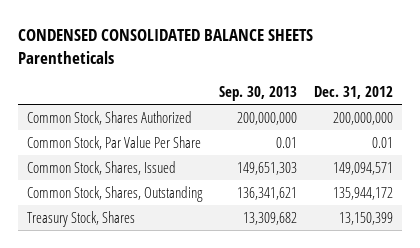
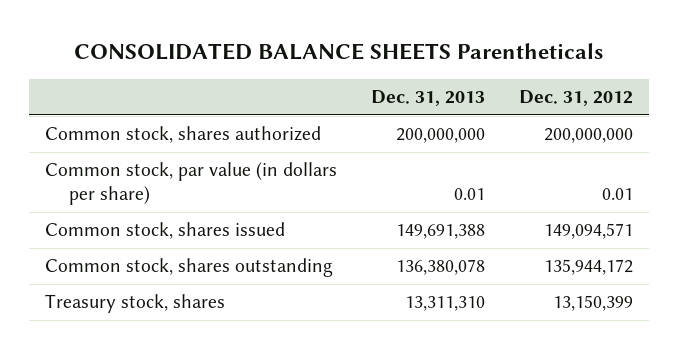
- CONDENSED CONSOLIDATED BALANCE SHEETS Parentheticals
+ CONSOLIDATED BALANCE SHEETS Parentheticals
- | Sep. 30, 2013 | Dec. 31, 2012
+ | Dec. 31, 2013 | Dec. 31, 2012
- Common Stock, Shares Authorized | 200,000,000 | 200,000,000
- Common Stock, Par Value Per Share | 0.01 | 0.01
- Common Stock, Shares, Issued | 149,651,303 | 149,094,571
- Common Stock, Shares, Outstanding | 136,341,621 | 135,944,172
- Treasury Stock, Shares | 13,309,682 | 13,150,399
+ Common stock, shares authorized | 200,000,000 | 200,000,000
+ Common stock, par value (in dollars per share) | 0.01 | 0.01
+ Common stock, shares issued | 149,691,388 | 149,094,571
+ Common stock, shares outstanding | 136,380,078 | 135,944,172
+ Treasury stock, shares | 13,311,310 | 13,150,399

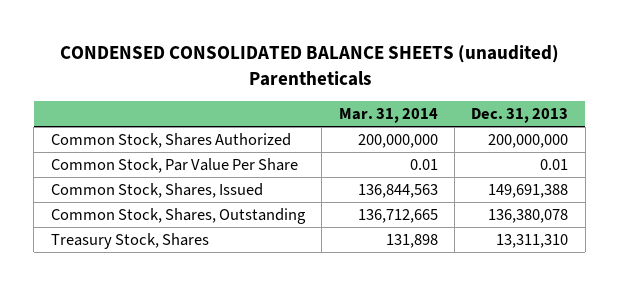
- CONSOLIDATED BALANCE SHEETS Parentheticals
+ CONDENSED CONSOLIDATED BALANCE SHEETS (unaudited) Parentheticals
- | Dec. 31, 2013 | Dec. 31, 2012
+ | Mar. 31, 2014 | Dec. 31, 2013
- Common stock, shares authorized | 200,000,000 | 200,000,000
- Common stock, par value (in dollars per share) | 0.01 | 0.01
- Common stock, shares issued | 149,691,388 | 149,094,571
- Common stock, shares outstanding | 136,380,078 | 135,944,172
- Treasury stock, shares | 13,311,310 | 13,150,399
+ Common Stock, Shares Authorized | 200,000,000 | 200,000,000
+ Common Stock, Par Value Per Share | 0.01 | 0.01
+ Common Stock, Shares, Issued | 136,844,563 | 149,691,388
+ Common Stock, Shares, Outstanding | 136,712,665 | 136,380,078
+ Treasury Stock, Shares | 131,898 | 13,311,310

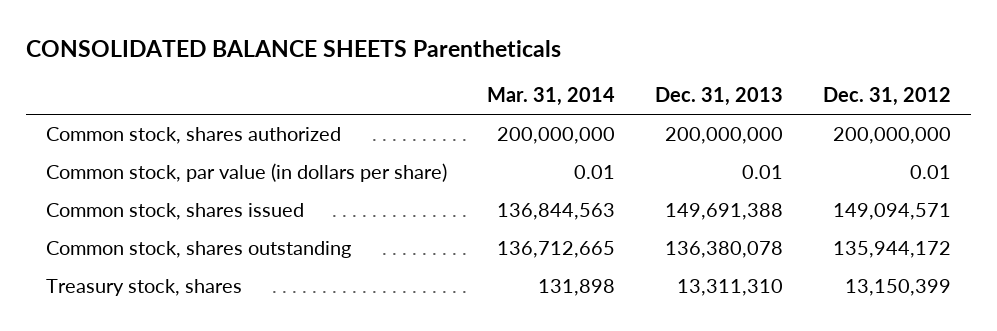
- CONDENSED CONSOLIDATED BALANCE SHEETS (unaudited) Parentheticals
+ CONSOLIDATED BALANCE SHEETS Parentheticals
- | Mar. 31, 2014 | Dec. 31, 2013
+ | Mar. 31, 2014 | Dec. 31, 2013 | Dec. 31, 2012
- Common Stock, Shares Authorized | 200,000,000 | 200,000,000
- Common Stock, Par Value Per Share | 0.01 | 0.01
- Common Stock, Shares, Issued | 136,844,563 | 149,691,388
- Common Stock, Shares, Outstanding | 136,712,665 | 136,380,078
- Treasury Stock, Shares | 131,898 | 13,311,310
+ Common stock, shares authorized | 200,000,000 | 200,000,000 | 200,000,000
+ Common stock, par value (in dollars per share) | 0.01 | 0.01 | 0.01
+ Common stock, shares issued | 136,844,563 | 149,691,388 | 149,094,571
+ Common stock, shares outstanding | 136,712,665 | 136,380,078 | 135,944,172
+ Treasury stock, shares | 131,898 | 13,311,310 | 13,150,399

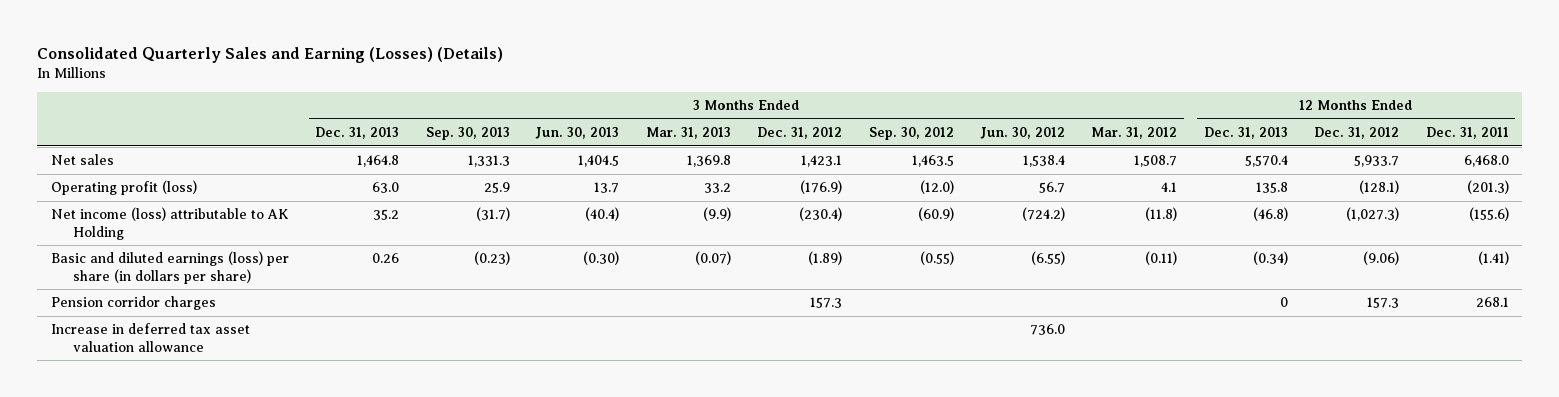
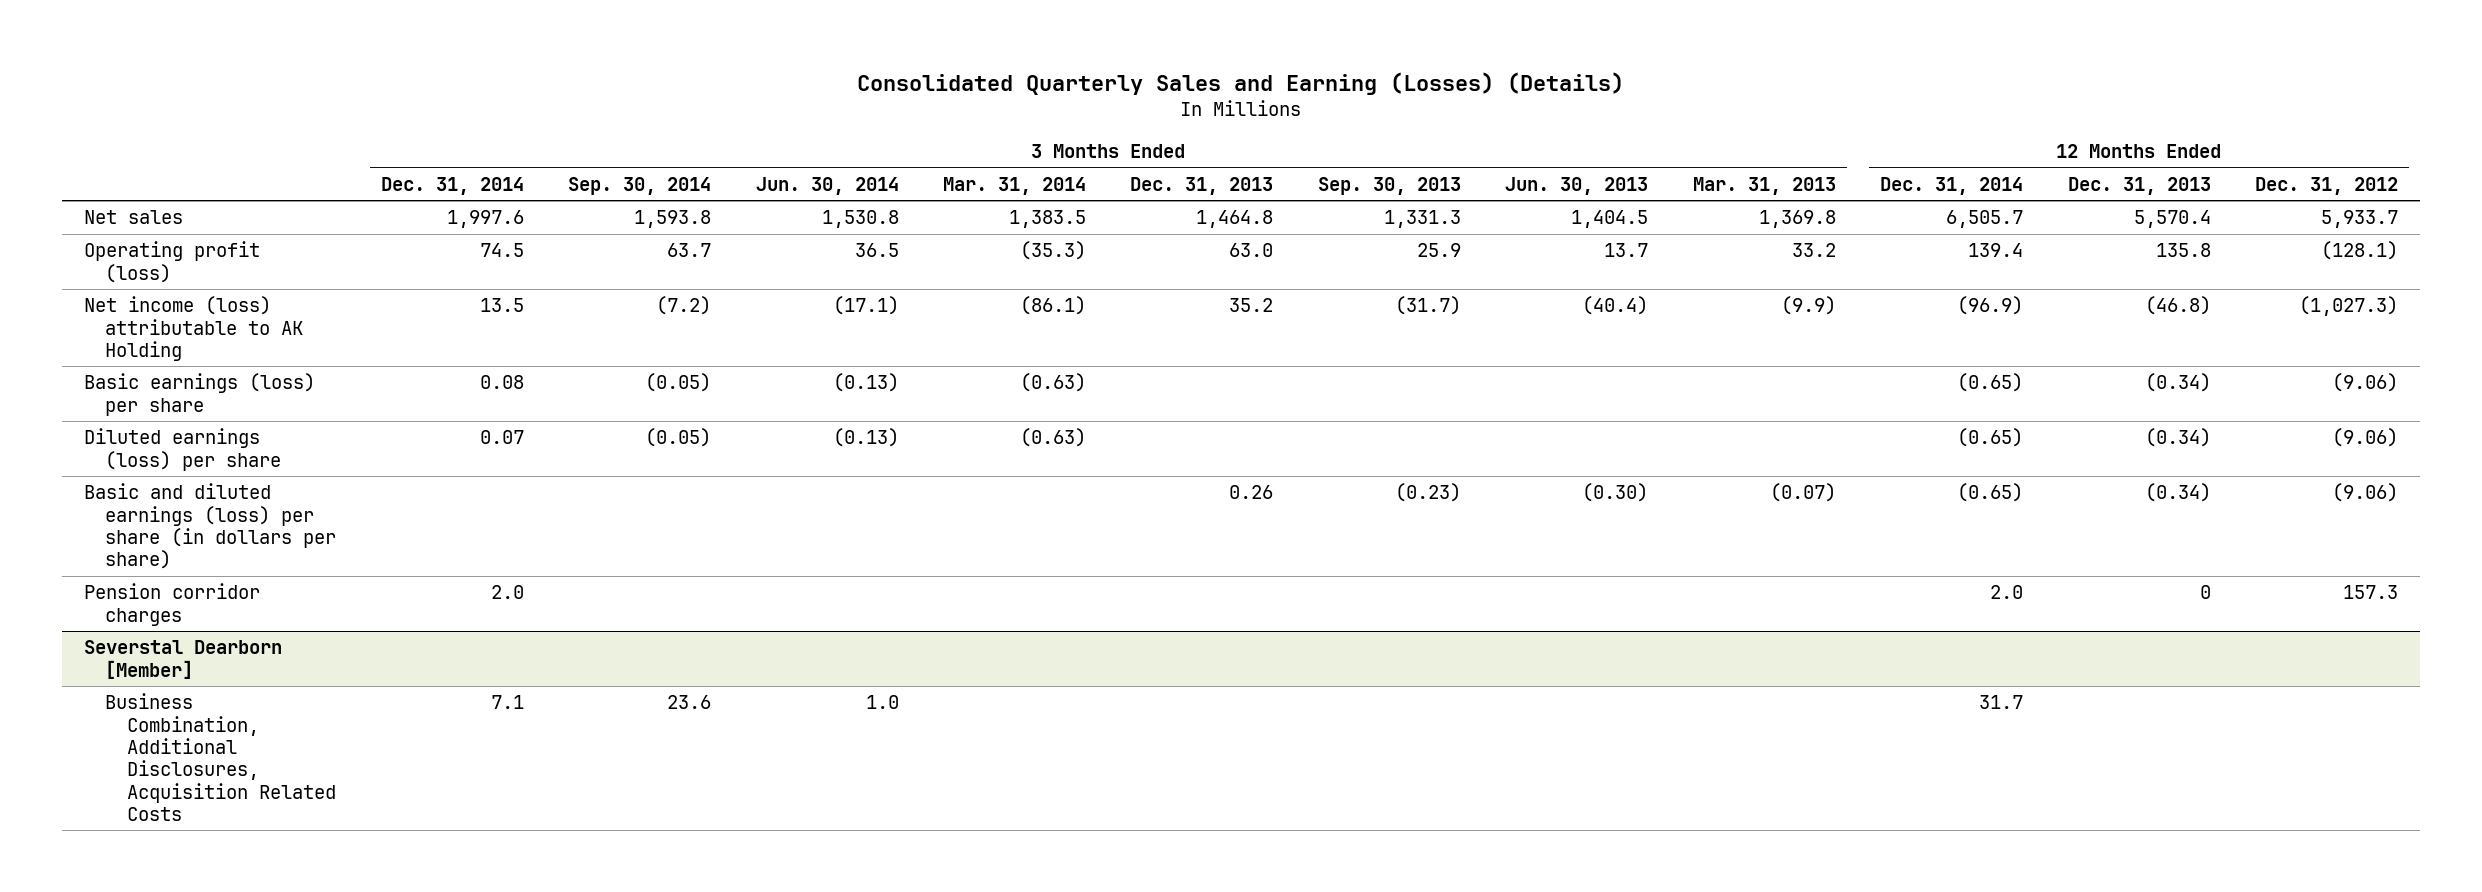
- | 3 Months Ended Dec. 31, 2013 | 3 Months Ended Sep. 30, 2013 | 3 Months Ended Jun. 30, 2013 | 3 Months Ended Mar. 31, 2013 | 3 Months Ended Dec. 31, 2012 | 3 Months Ended Sep. 30, 2012 | 3 Months Ended Jun. 30, 2012 | 3 Months Ended Mar. 31, 2012 | 12 Months Ended Dec. 31, 2013 | 12 Months Ended Dec. 31, 2012 | 12 Months Ended Dec. 31, 2011
+ | 3 Months Ended Dec. 31, 2014 | 3 Months Ended Sep. 30, 2014 | 3 Months Ended Jun. 30, 2014 | 3 Months Ended Mar. 31, 2014 | 3 Months Ended Dec. 31, 2013 | 3 Months Ended Sep. 30, 2013 | 3 Months Ended Jun. 30, 2013 | 3 Months Ended Mar. 31, 2013 | 12 Months Ended Dec. 31, 2014 | 12 Months Ended Dec. 31, 2013 | 12 Months Ended Dec. 31, 2012
+ Basic earnings (loss) per share | 0.08 | (0.05) | (0.13) | (0.63) | | | | | (0.65) | (0.34) | (9.06)
+ Diluted earnings (loss) per share | 0.07 | (0.05) | (0.13) | (0.63) | | | | | (0.65) | (0.34) | (9.06)
- Increase in deferred tax asset valuation allowance | | | | | | | 736.0 | | | |
+ Severstal Dearborn [Member]
+ Business Combination, Additional Disclosures, Acquisition Related Costs | 7.1 | 23.6 | 1.0 | | | | | | 31.7 | |

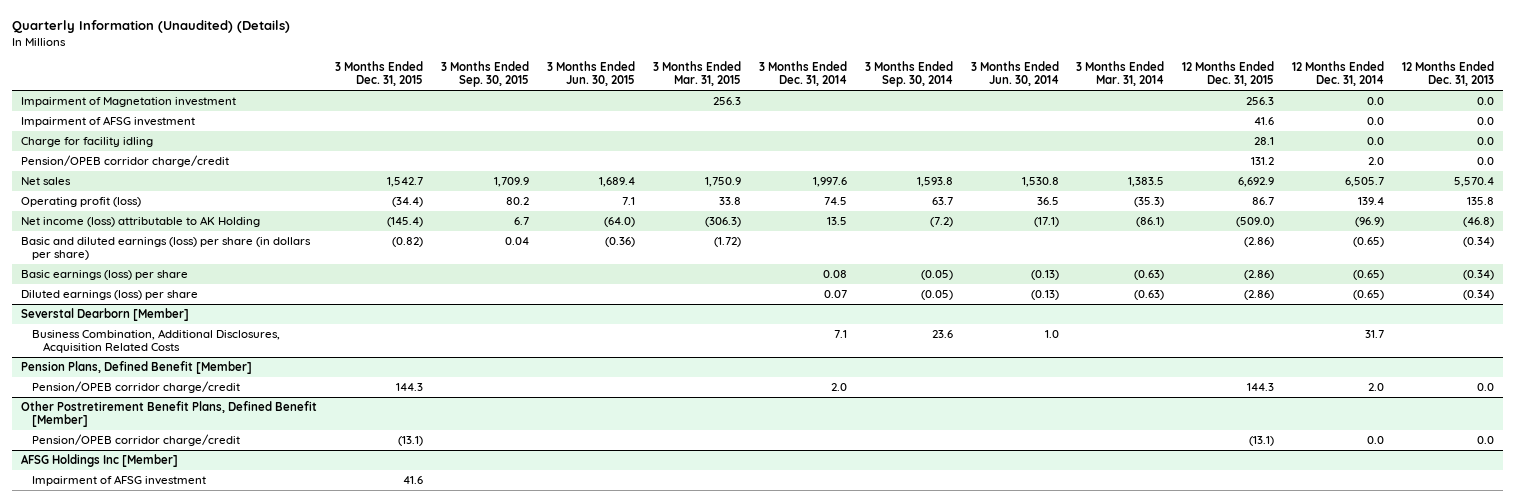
- Consolidated Quarterly Sales and Earning (Losses) (Details)
+ Quarterly Information (Unaudited) (Details)
- | 3 Months Ended Dec. 31, 2014 | 3 Months Ended Sep. 30, 2014 | 3 Months Ended Jun. 30, 2014 | 3 Months Ended Mar. 31, 2014 | 3 Months Ended Dec. 31, 2013 | 3 Months Ended Sep. 30, 2013 | 3 Months Ended Jun. 30, 2013 | 3 Months Ended Mar. 31, 2013 | 12 Months Ended Dec. 31, 2014 | 12 Months Ended Dec. 31, 2013 | 12 Months Ended Dec. 31, 2012
+ | 3 Months Ended Dec. 31, 2015 | 3 Months Ended Sep. 30, 2015 | 3 Months Ended Jun. 30, 2015 | 3 Months Ended Mar. 31, 2015 | 3 Months Ended Dec. 31, 2014 | 3 Months Ended Sep. 30, 2014 | 3 Months Ended Jun. 30, 2014 | 3 Months Ended Mar. 31, 2014 | 12 Months Ended Dec. 31, 2015 | 12 Months Ended Dec. 31, 2014 | 12 Months Ended Dec. 31, 2013
+ Impairment of Magnetation investment | | | | 256.3 | | | | | 256.3 | 0.0 | 0.0
+ Impairment of AFSG investment | | | | | | | | | 41.6 | 0.0 | 0.0
+ Charge for facility idling | | | | | | | | | 28.1 | 0.0 | 0.0
+ Pension/OPEB corridor charge/credit | | | | | | | | | 131.2 | 2.0 | 0.0
moved up: Basic and diluted earnings (loss) per share (in dollars per share) | (0.82) | 0.04 | (0.36) | (1.72) | | | | | (2.86) | (0.65) | (0.34)
- Pension corridor charges | 2.0 | | | | | | | | 2.0 | 0 | 157.3
+ Pension Plans, Defined Benefit [Member]
+ Pension/OPEB corridor charge/credit | 144.3 | | | | 2.0 | | | | 144.3 | 2.0 | 0.0
+ Other Postretirement Benefit Plans, Defined Benefit [Member]
+ Pension/OPEB corridor charge/credit | (13.1) | | | | | | | | (13.1) | 0.0 | 0.0
+ AFSG Holdings Inc [Member]
+ Impairment of AFSG investment | 41.6 | | | | | | | | | |

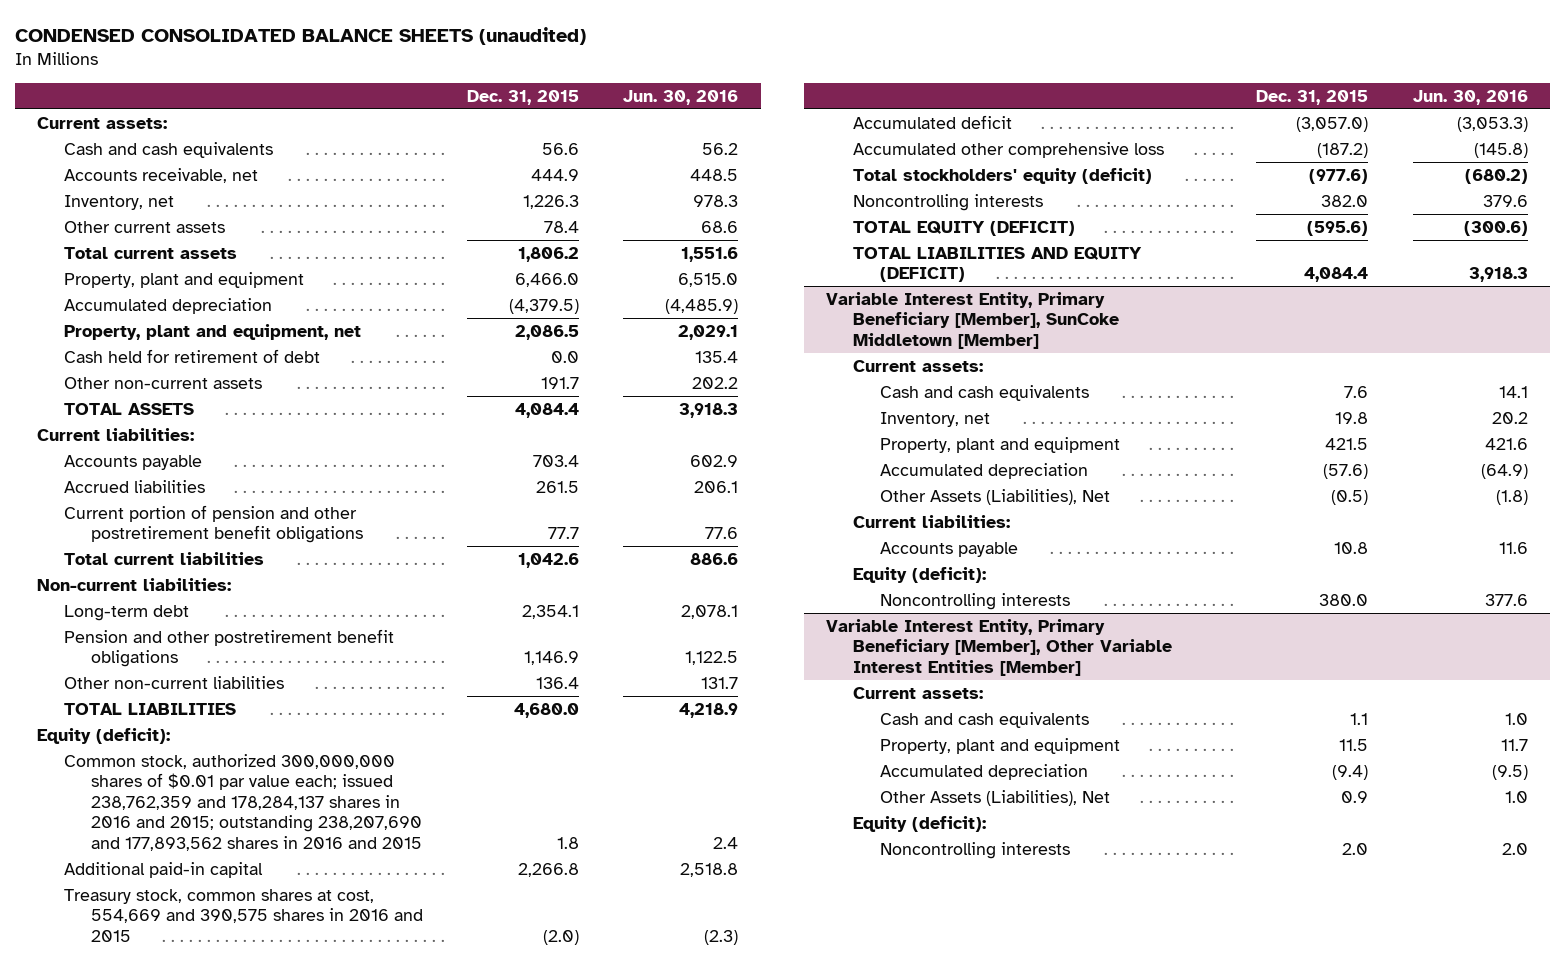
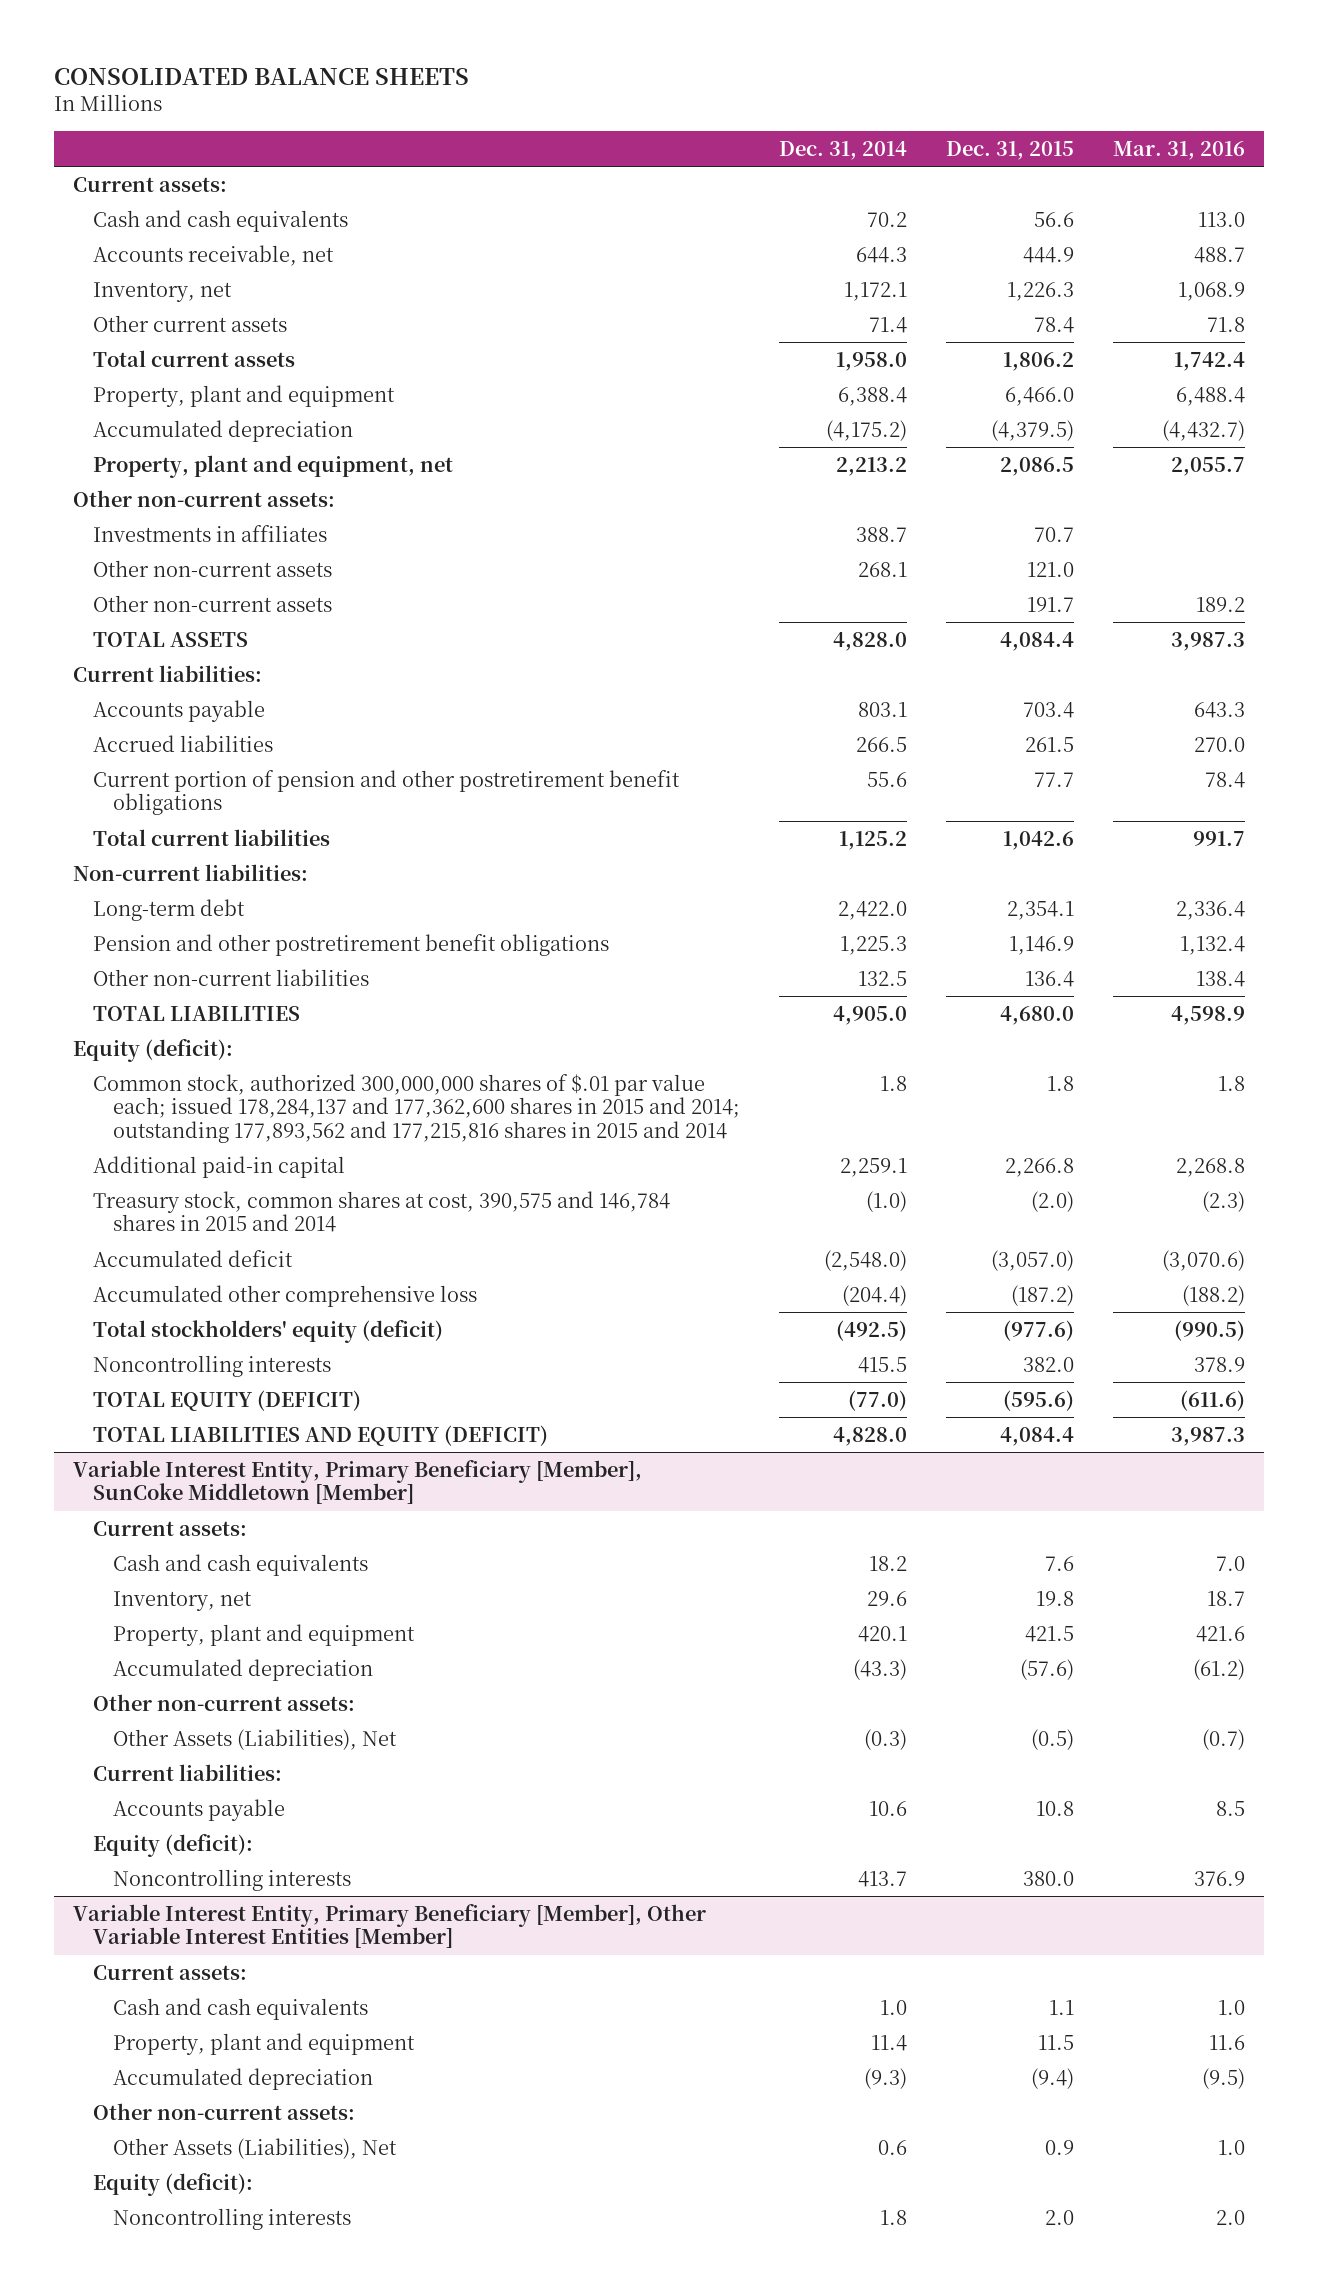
- CONDENSED CONSOLIDATED BALANCE SHEETS (unaudited)
+ CONSOLIDATED BALANCE SHEETS
- | Dec. 31, 2015 | Jun. 30, 2016
+ | Dec. 31, 2014 | Dec. 31, 2015 | Mar. 31, 2016
- Cash held for retirement of debt | 0.0 | 135.4
+ Other non-current assets:
+ Investments in affiliates | 388.7 | 70.7 |
+ Other non-current assets | 268.1 | 121.0 |
- Common stock, authorized 300,000,000 shares of $0.01 par value each; issued 238,762,359 and 178,284,137 shares in 2016 and 2015; outstanding 238,207,690 and 177,893,562 shares in 2016 and 2015 | 1.8 | 2.4
+ Common stock, authorized 300,000,000 shares of $.01 par value each; issued 178,284,137 and 177,362,600 shares in 2015 and 2014; outstanding 177,893,562 and 177,215,816 shares in 2015 and 2014 | 1.8 | 1.8 | 1.8
- Treasury stock, common shares at cost, 554,669 and 390,575 shares in 2016 and 2015 | (2.0) | (2.3)
+ Treasury stock, common shares at cost, 390,575 and 146,784 shares in 2015 and 2014 | (1.0) | (2.0) | (2.3)
@ Variable Interest Entity, Primary Beneficiary [Member], SunCoke Middletown [Member]
+ Other non-current assets:
@ Variable Interest Entity, Primary Beneficiary [Member], Other Variable Interest Entities [Member]
+ Other non-current assets:

